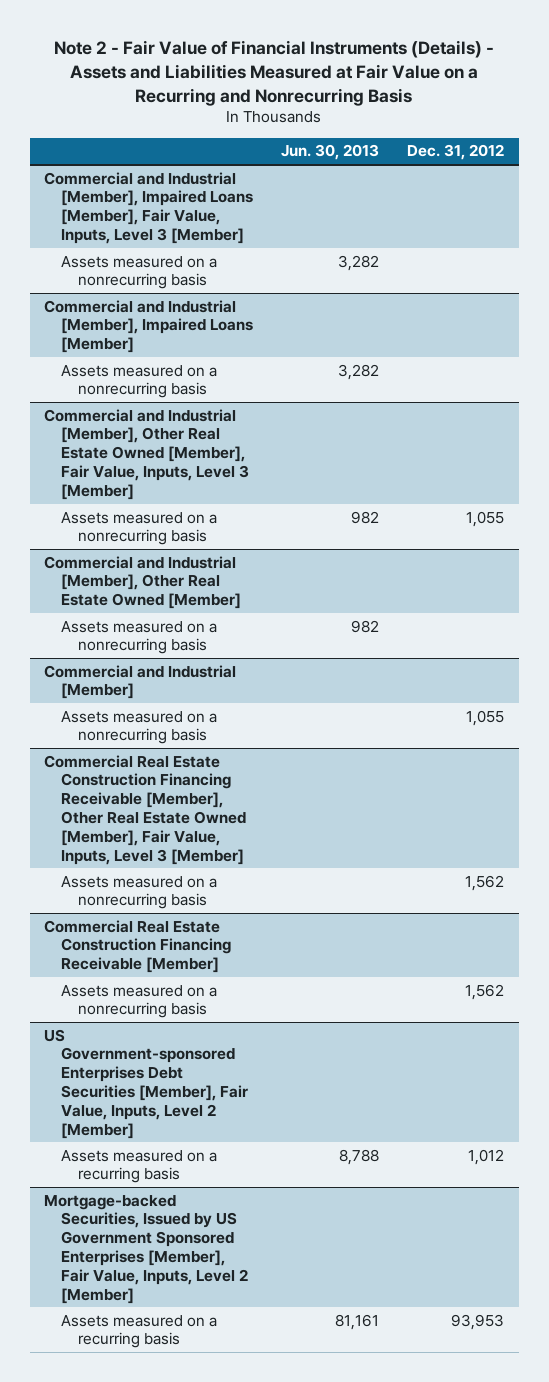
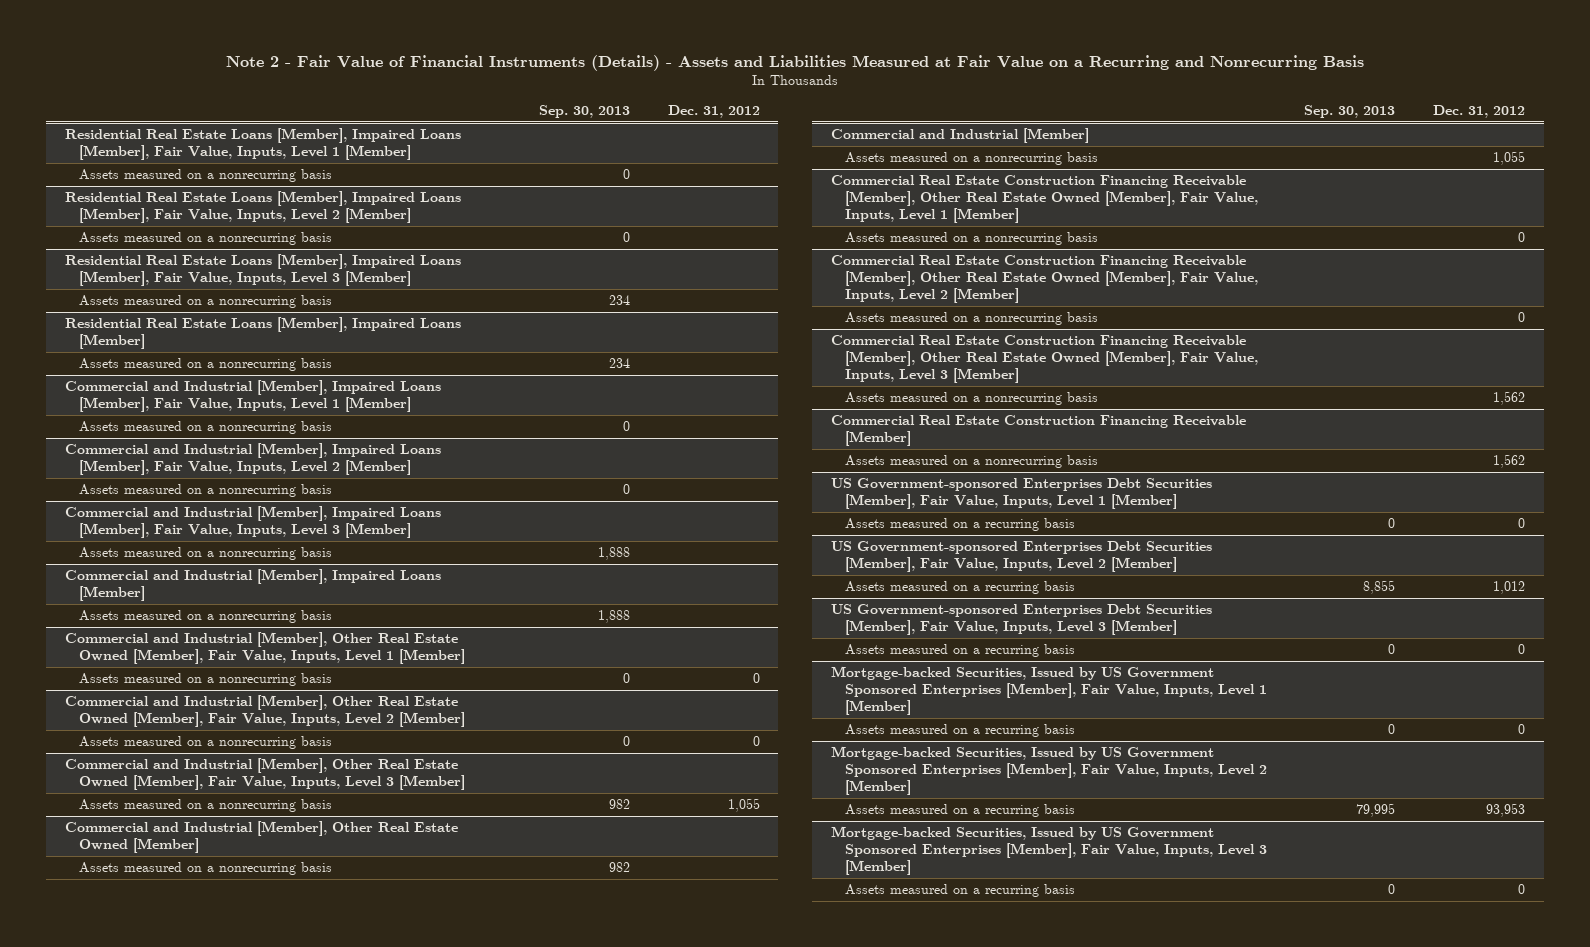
- | Jun. 30, 2013 | Dec. 31, 2012
+ | Sep. 30, 2013 | Dec. 31, 2012
+ Residential Real Estate Loans [Member], Impaired Loans [Member], Fair Value, Inputs, Level 1 [Member]
+ Assets measured on a nonrecurring basis | 0 |
+ Residential Real Estate Loans [Member], Impaired Loans [Member], Fair Value, Inputs, Level 2 [Member]
+ Assets measured on a nonrecurring basis | 0 |
+ Residential Real Estate Loans [Member], Impaired Loans [Member], Fair Value, Inputs, Level 3 [Member]
+ Assets measured on a nonrecurring basis | 234 |
+ Residential Real Estate Loans [Member], Impaired Loans [Member]
+ Assets measured on a nonrecurring basis | 234 |
+ Commercial and Industrial [Member], Impaired Loans [Member], Fair Value, Inputs, Level 1 [Member]
+ Assets measured on a nonrecurring basis | 0 |
+ Commercial and Industrial [Member], Impaired Loans [Member], Fair Value, Inputs, Level 2 [Member]
+ Assets measured on a nonrecurring basis | 0 |
+ Commercial and Industrial [Member], Other Real Estate Owned [Member], Fair Value, Inputs, Level 1 [Member]
+ Assets measured on a nonrecurring basis | 0 | 0
+ Commercial and Industrial [Member], Other Real Estate Owned [Member], Fair Value, Inputs, Level 2 [Member]
+ Assets measured on a nonrecurring basis | 0 | 0
+ Commercial Real Estate Construction Financing Receivable [Member], Other Real Estate Owned [Member], Fair Value, Inputs, Level 1 [Member]
+ Assets measured on a nonrecurring basis | | 0
+ Commercial Real Estate Construction Financing Receivable [Member], Other Real Estate Owned [Member], Fair Value, Inputs, Level 2 [Member]
+ Assets measured on a nonrecurring basis | | 0
+ US Government-sponsored Enterprises Debt Securities [Member], Fair Value, Inputs, Level 1 [Member]
+ Assets measured on a recurring basis | 0 | 0
+ US Government-sponsored Enterprises Debt Securities [Member], Fair Value, Inputs, Level 3 [Member]
+ Assets measured on a recurring basis | 0 | 0
+ Mortgage-backed Securities, Issued by US Government Sponsored Enterprises [Member], Fair Value, Inputs, Level 1 [Member]
+ Assets measured on a recurring basis | 0 | 0
+ Mortgage-backed Securities, Issued by US Government Sponsored Enterprises [Member], Fair Value, Inputs, Level 3 [Member]
+ Assets measured on a recurring basis | 0 | 0

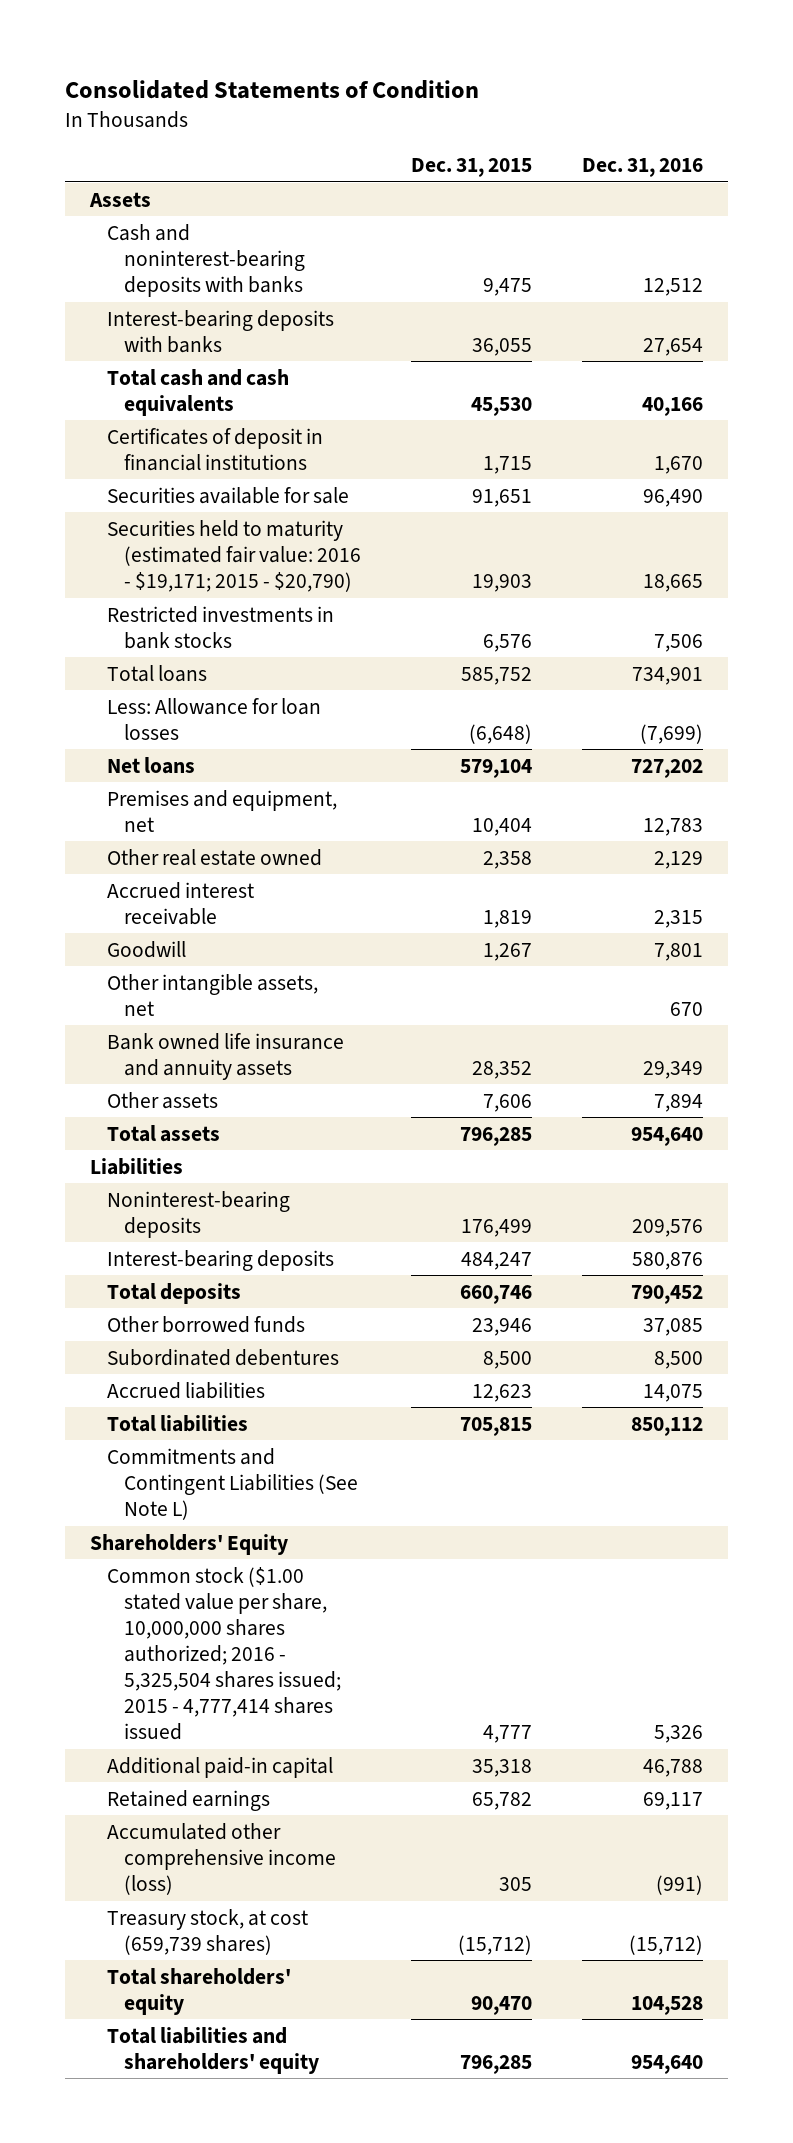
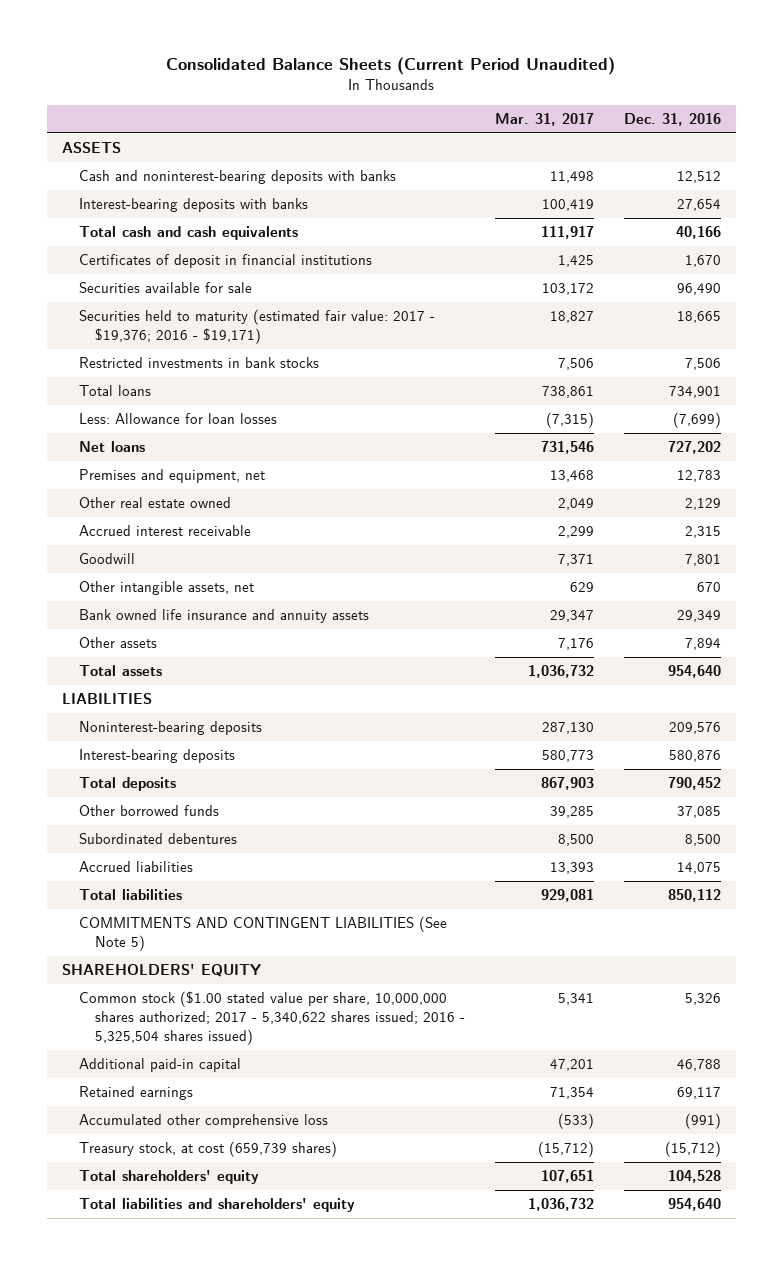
- Consolidated Statements of Condition
+ Consolidated Balance Sheets (Current Period Unaudited)
- | Dec. 31, 2015 | Dec. 31, 2016
+ | Mar. 31, 2017 | Dec. 31, 2016
- Assets
+ ASSETS
- Securities held to maturity (estimated fair value: 2016 - $19,171; 2015 - $20,790) | 19,903 | 18,665
+ Securities held to maturity (estimated fair value: 2017 - $19,376; 2016 - $19,171) | 18,827 | 18,665
- Liabilities
+ LIABILITIES
- Commitments and Contingent Liabilities (See Note L)
- Shareholders' Equity
- Common stock ($1.00 stated value per share, 10,000,000 shares authorized; 2016 - 5,325,504 shares issued; 2015 - 4,777,414 shares issued | 4,777 | 5,326
+ COMMITMENTS AND CONTINGENT LIABILITIES (See Note 5)
+ SHAREHOLDERS' EQUITY
+ Common stock ($1.00 stated value per share, 10,000,000 shares authorized; 2017 - 5,340,622 shares issued; 2016 - 5,325,504 shares issued) | 5,341 | 5,326
- Accumulated other comprehensive income (loss) | 305 | (991)
+ Accumulated other comprehensive loss | (533) | (991)

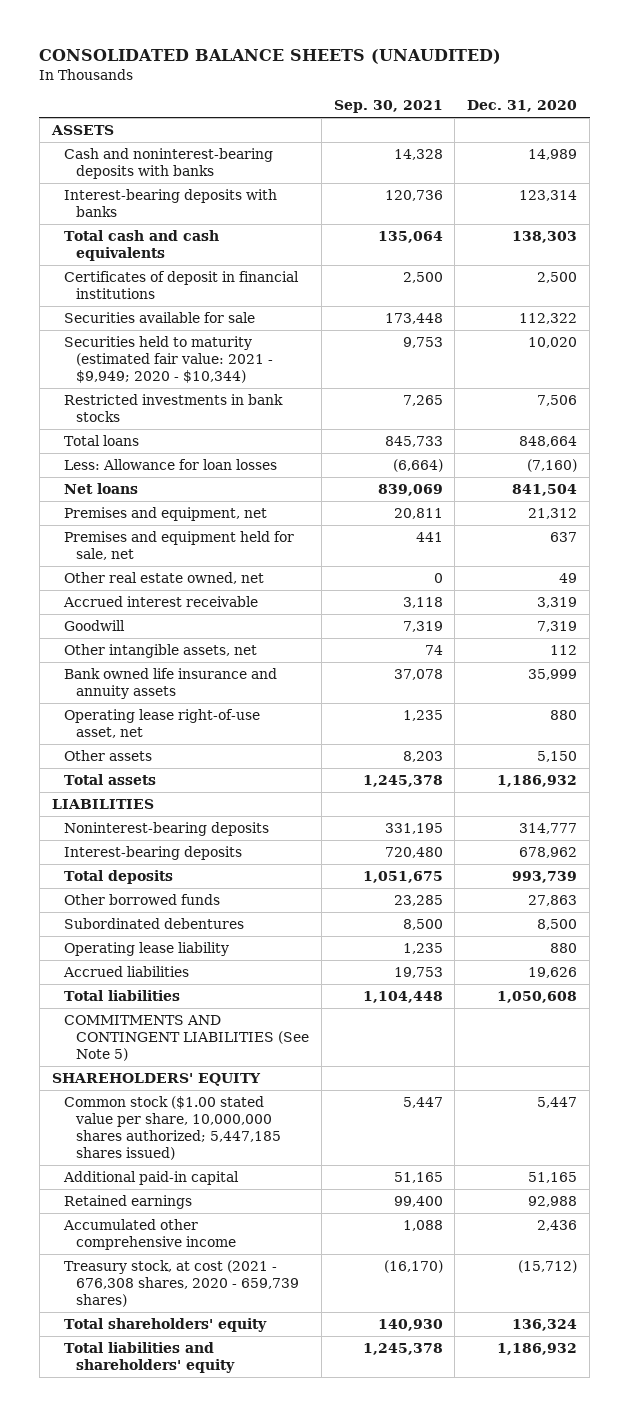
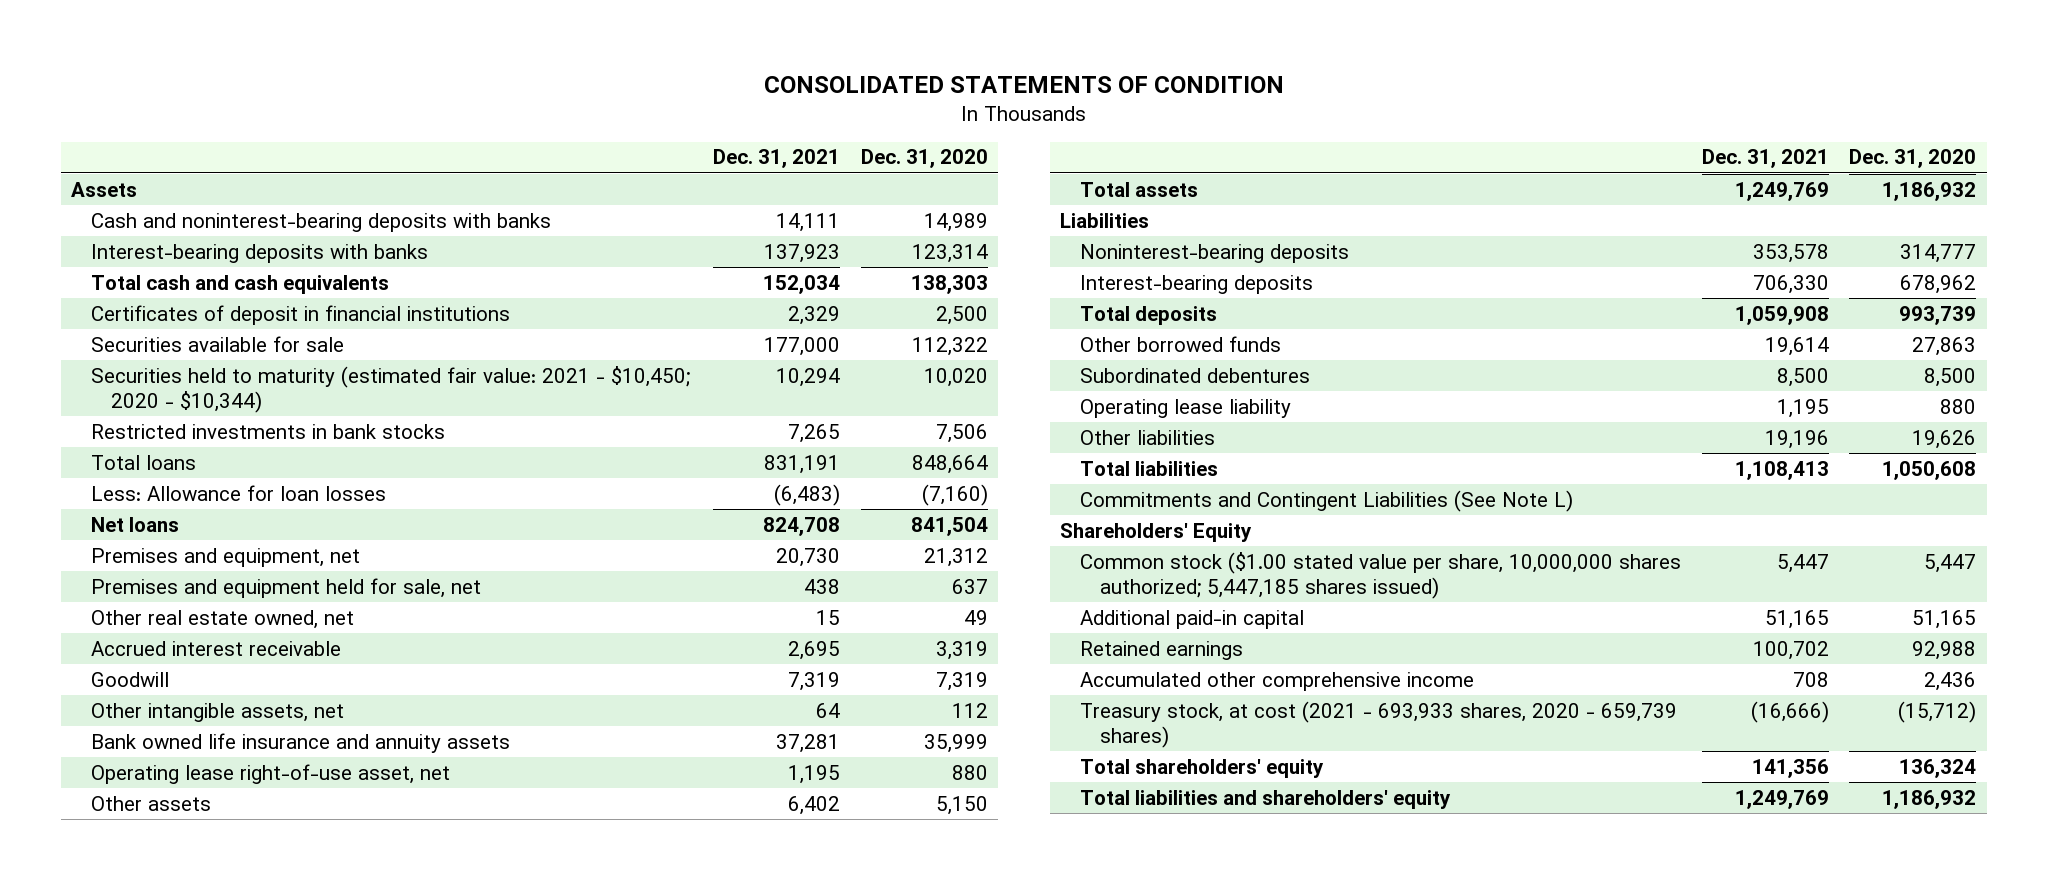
- CONSOLIDATED BALANCE SHEETS (UNAUDITED)
+ CONSOLIDATED STATEMENTS OF CONDITION
- | Sep. 30, 2021 | Dec. 31, 2020
+ | Dec. 31, 2021 | Dec. 31, 2020
- ASSETS
+ Assets
- Securities held to maturity (estimated fair value: 2021 - $9,949; 2020 - $10,344) | 9,753 | 10,020
+ Securities held to maturity (estimated fair value: 2021 - $10,450; 2020 - $10,344) | 10,294 | 10,020
- LIABILITIES
+ Liabilities
- Accrued liabilities | 19,753 | 19,626
+ Other liabilities | 19,196 | 19,626
- COMMITMENTS AND CONTINGENT LIABILITIES (See Note 5)
- SHAREHOLDERS' EQUITY
+ Commitments and Contingent Liabilities (See Note L)
+ Shareholders' Equity
- Treasury stock, at cost (2021 - 676,308 shares, 2020 - 659,739 shares) | (16,170) | (15,712)
+ Treasury stock, at cost (2021 - 693,933 shares, 2020 - 659,739 shares) | (16,666) | (15,712)

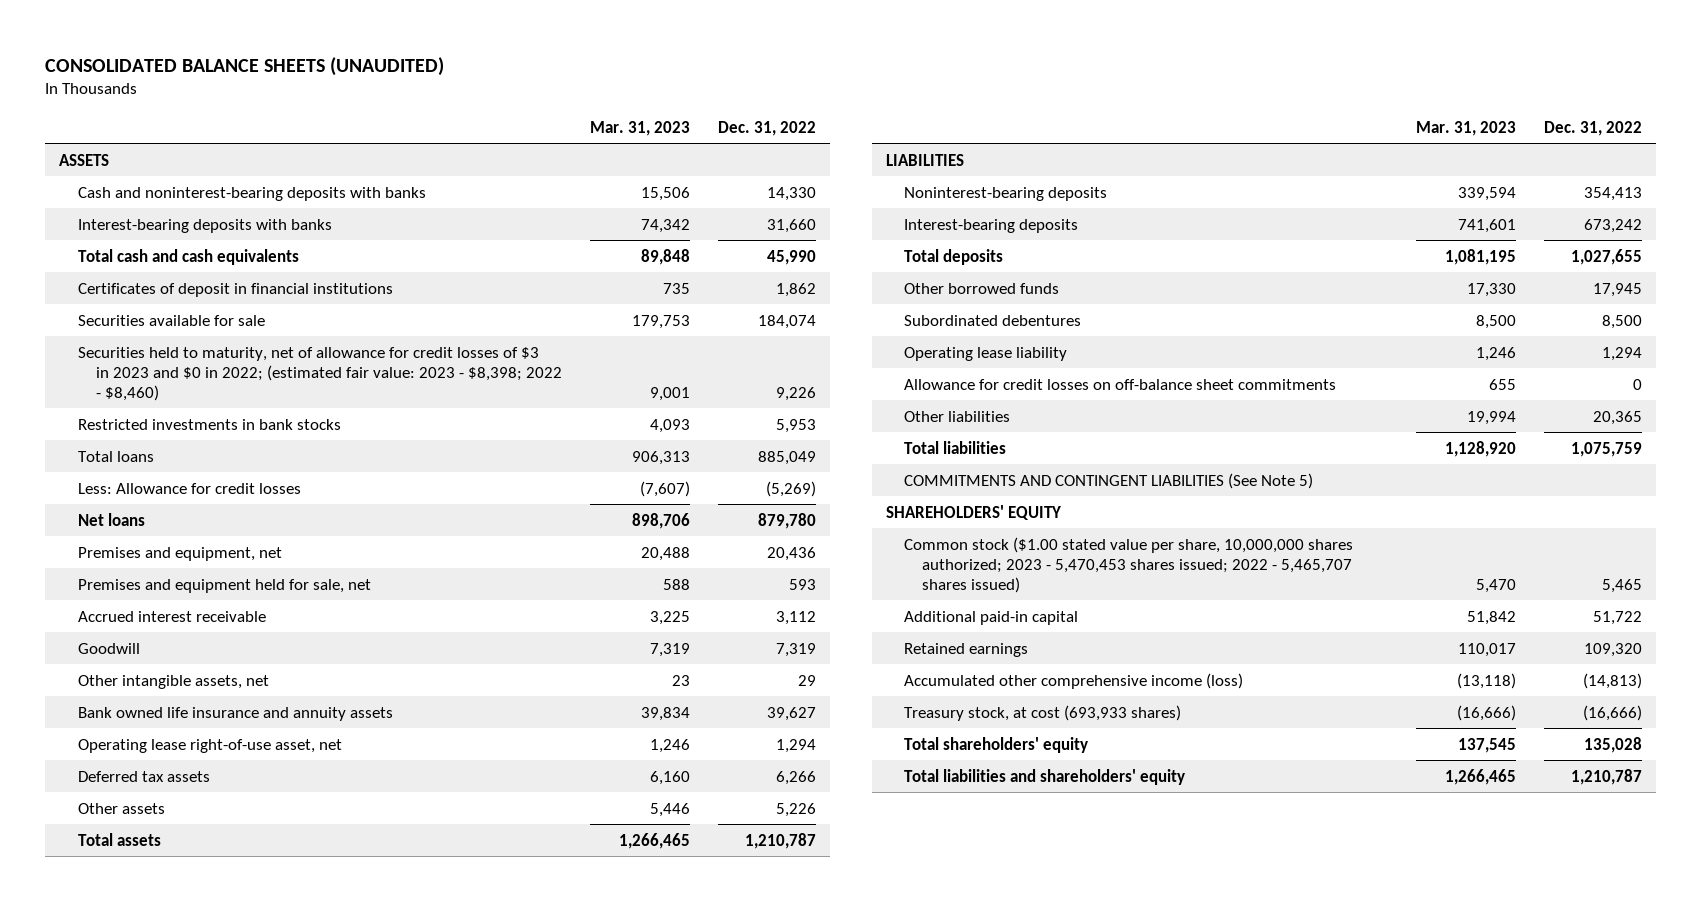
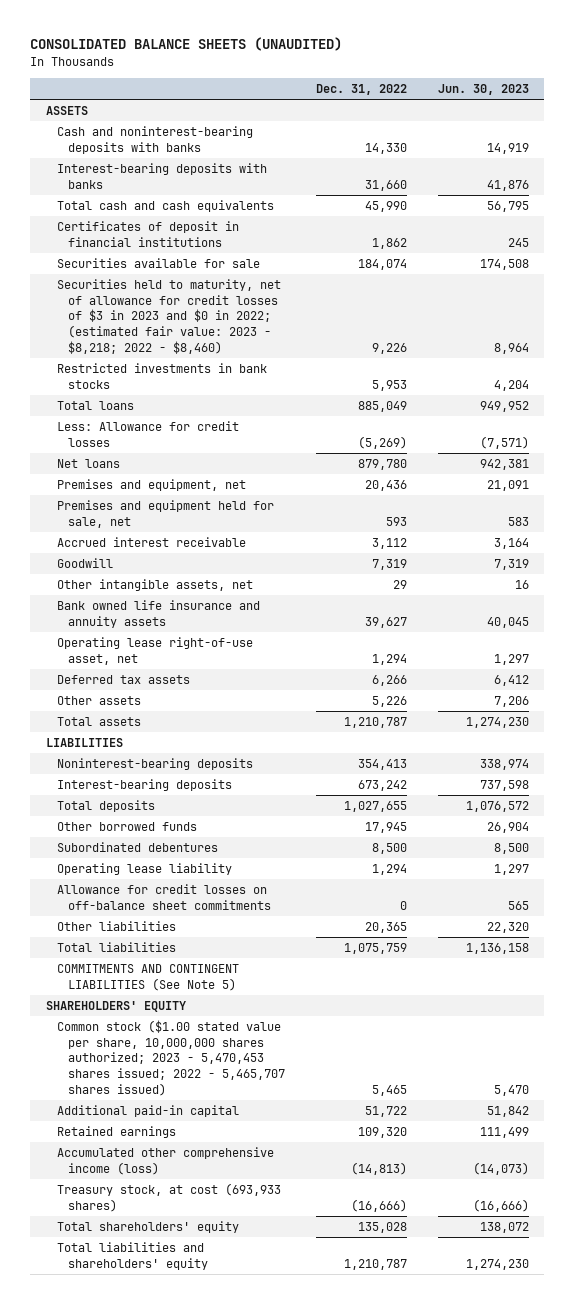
- | Mar. 31, 2023 | Dec. 31, 2022
+ | Dec. 31, 2022 | Jun. 30, 2023
- Securities held to maturity, net of allowance for credit losses of $3 in 2023 and $0 in 2022; (estimated fair value: 2023 - $8,398; 2022 - $8,460) | 9,001 | 9,226
+ Securities held to maturity, net of allowance for credit losses of $3 in 2023 and $0 in 2022; (estimated fair value: 2023 - $8,218; 2022 - $8,460) | 9,226 | 8,964

